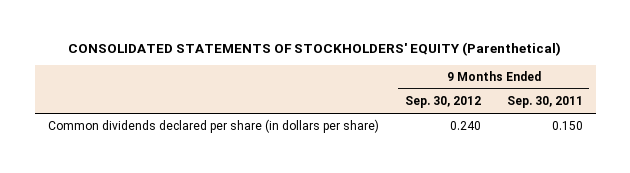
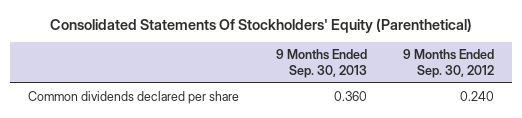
- CONSOLIDATED STATEMENTS OF STOCKHOLDERS' EQUITY (Parenthetical)
+ Consolidated Statements Of Stockholders' Equity (Parenthetical)
- | 9 Months Ended Sep. 30, 2012 | 9 Months Ended Sep. 30, 2011
+ | 9 Months Ended Sep. 30, 2013 | 9 Months Ended Sep. 30, 2012
- Common dividends declared per share (in dollars per share) | 0.240 | 0.150
+ Common dividends declared per share | 0.360 | 0.240

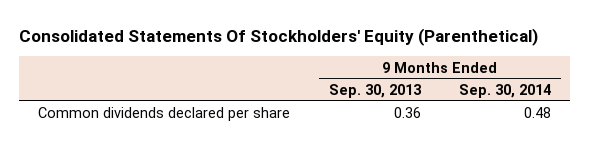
- | 9 Months Ended Sep. 30, 2013 | 9 Months Ended Sep. 30, 2012
+ | 9 Months Ended Sep. 30, 2013 | 9 Months Ended Sep. 30, 2014
- Common dividends declared per share | 0.360 | 0.240
+ Common dividends declared per share | 0.36 | 0.48

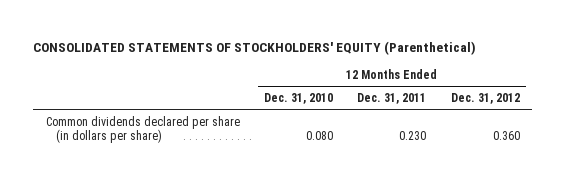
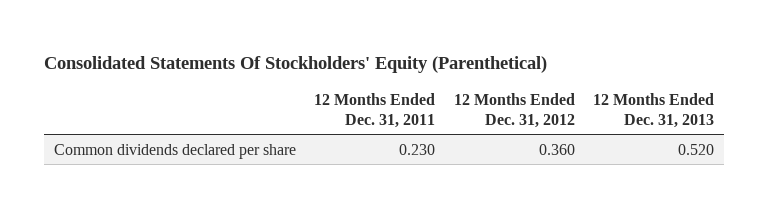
- CONSOLIDATED STATEMENTS OF STOCKHOLDERS' EQUITY (Parenthetical)
+ Consolidated Statements Of Stockholders' Equity (Parenthetical)
- | 12 Months Ended Dec. 31, 2010 | 12 Months Ended Dec. 31, 2011 | 12 Months Ended Dec. 31, 2012
+ | 12 Months Ended Dec. 31, 2011 | 12 Months Ended Dec. 31, 2012 | 12 Months Ended Dec. 31, 2013
- Common dividends declared per share (in dollars per share) | 0.080 | 0.230 | 0.360
+ Common dividends declared per share | 0.230 | 0.360 | 0.520

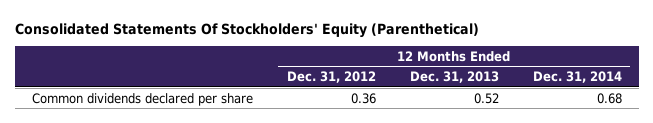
- | 12 Months Ended Dec. 31, 2011 | 12 Months Ended Dec. 31, 2012 | 12 Months Ended Dec. 31, 2013
+ | 12 Months Ended Dec. 31, 2012 | 12 Months Ended Dec. 31, 2013 | 12 Months Ended Dec. 31, 2014
- Common dividends declared per share | 0.230 | 0.360 | 0.520
+ Common dividends declared per share | 0.36 | 0.52 | 0.68

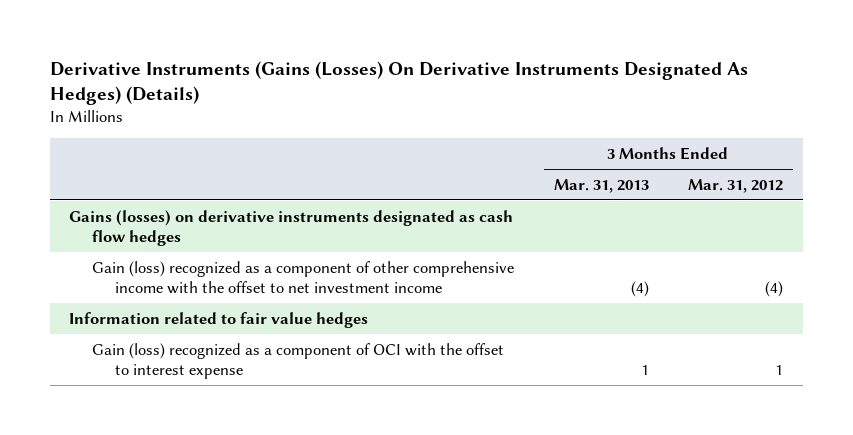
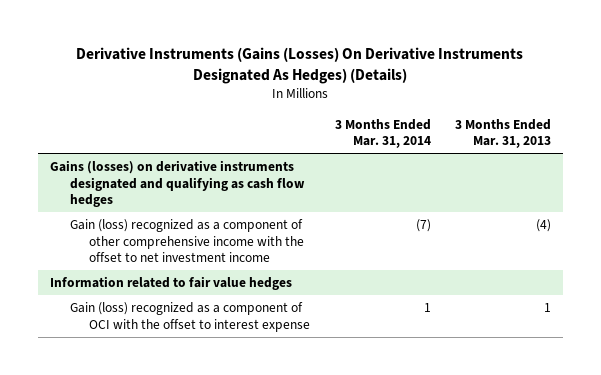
- | 3 Months Ended Mar. 31, 2013 | 3 Months Ended Mar. 31, 2012
+ | 3 Months Ended Mar. 31, 2014 | 3 Months Ended Mar. 31, 2013
- Gains (losses) on derivative instruments designated as cash flow hedges
+ Gains (losses) on derivative instruments designated and qualifying as cash flow hedges

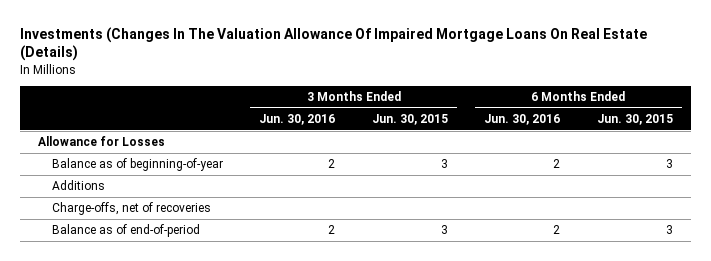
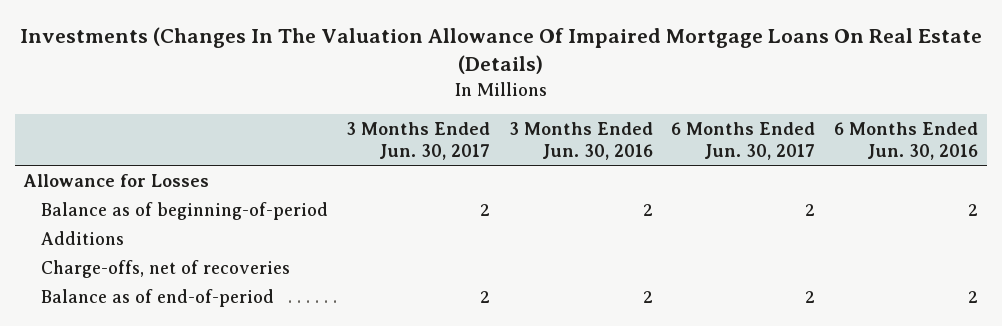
- | 3 Months Ended Jun. 30, 2016 | 3 Months Ended Jun. 30, 2015 | 6 Months Ended Jun. 30, 2016 | 6 Months Ended Jun. 30, 2015
+ | 3 Months Ended Jun. 30, 2017 | 3 Months Ended Jun. 30, 2016 | 6 Months Ended Jun. 30, 2017 | 6 Months Ended Jun. 30, 2016
- Balance as of beginning-of-year | 2 | 3 | 2 | 3
+ Balance as of beginning-of-period | 2 | 2 | 2 | 2

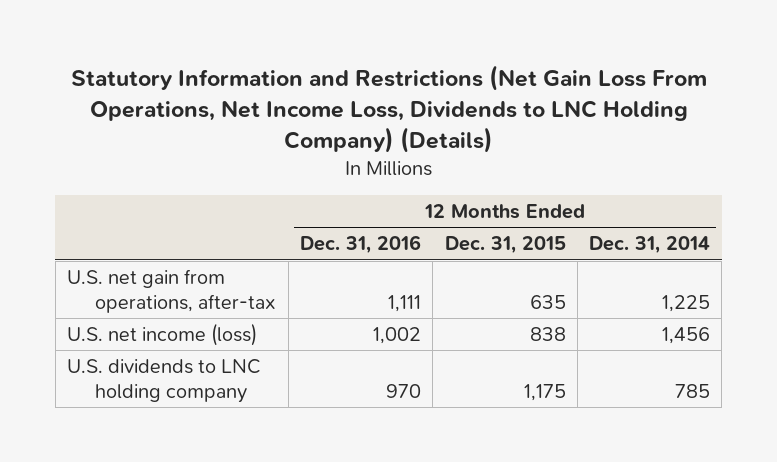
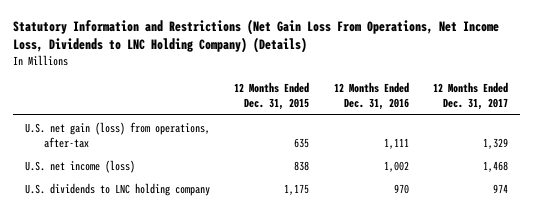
- | 12 Months Ended Dec. 31, 2016 | 12 Months Ended Dec. 31, 2015 | 12 Months Ended Dec. 31, 2014
+ | 12 Months Ended Dec. 31, 2015 | 12 Months Ended Dec. 31, 2016 | 12 Months Ended Dec. 31, 2017
- U.S. net gain from operations, after-tax | 1,111 | 635 | 1,225
+ U.S. net gain (loss) from operations, after-tax | 635 | 1,111 | 1,329

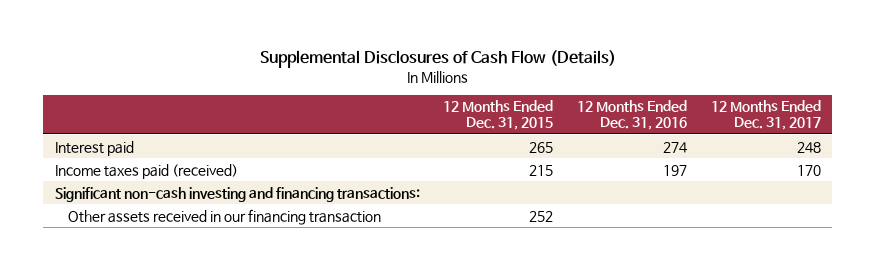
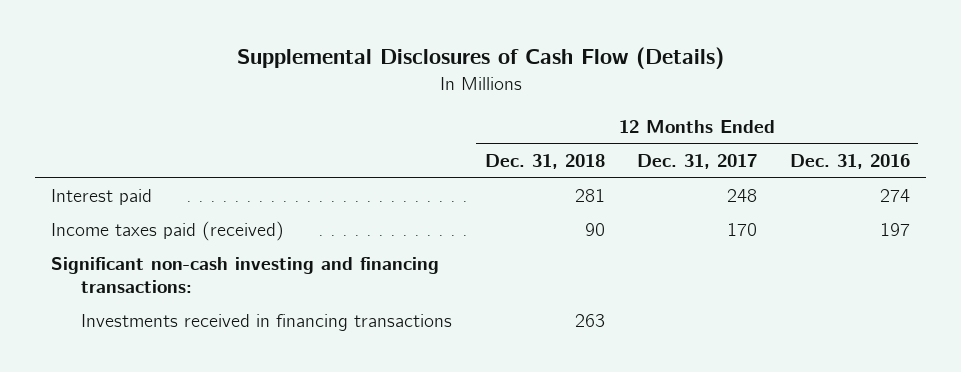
- | 12 Months Ended Dec. 31, 2015 | 12 Months Ended Dec. 31, 2016 | 12 Months Ended Dec. 31, 2017
+ | 12 Months Ended Dec. 31, 2018 | 12 Months Ended Dec. 31, 2017 | 12 Months Ended Dec. 31, 2016
- Other assets received in our financing transaction | 252 | |
+ Investments received in financing transactions | 263 | |

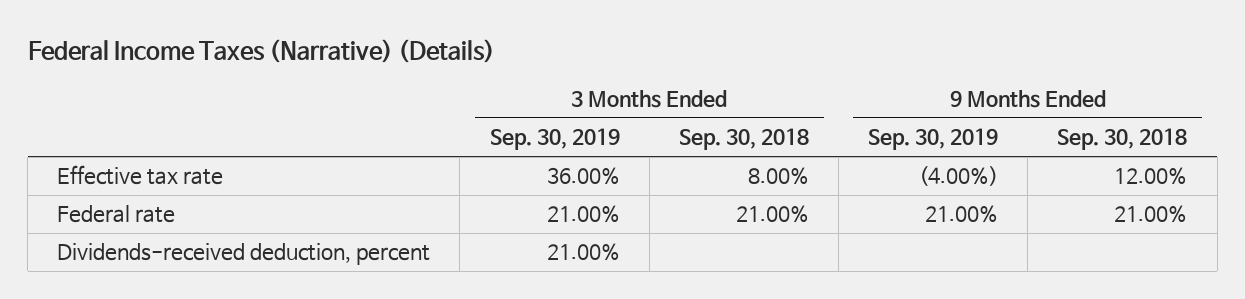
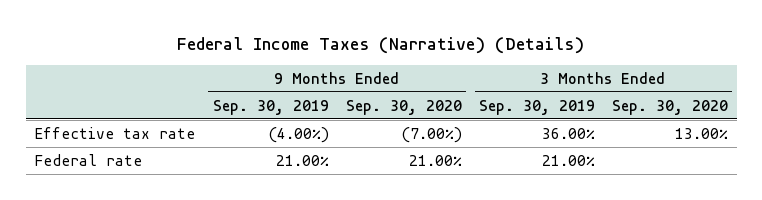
- | 3 Months Ended Sep. 30, 2019 | 3 Months Ended Sep. 30, 2018 | 9 Months Ended Sep. 30, 2019 | 9 Months Ended Sep. 30, 2018
+ | 9 Months Ended Sep. 30, 2019 | 9 Months Ended Sep. 30, 2020 | 3 Months Ended Sep. 30, 2019 | 3 Months Ended Sep. 30, 2020
- Dividends-received deduction, percent | 21.00% | | |

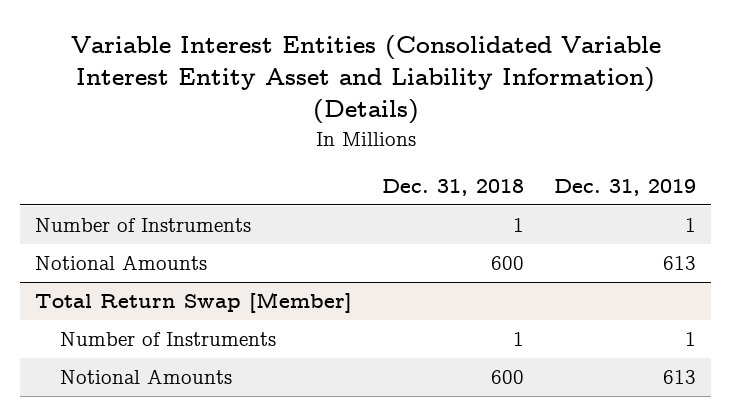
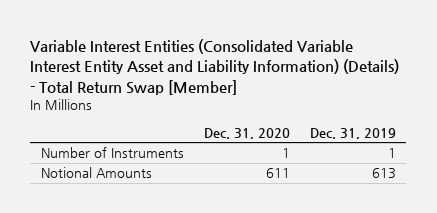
- Variable Interest Entities (Consolidated Variable Interest Entity Asset and Liability Information) (Details)
+ Variable Interest Entities (Consolidated Variable Interest Entity Asset and Liability Information) (Details) - Total Return Swap [Member]
- | Dec. 31, 2018 | Dec. 31, 2019
+ | Dec. 31, 2020 | Dec. 31, 2019
- Total Return Swap [Member]
- Number of Instruments | 1 | 1
- Notional Amounts | 600 | 613

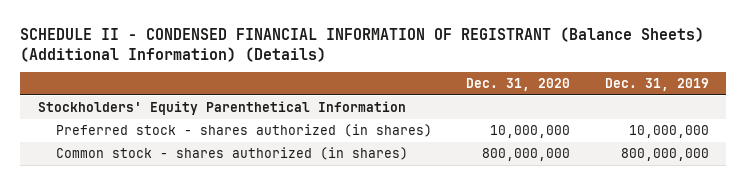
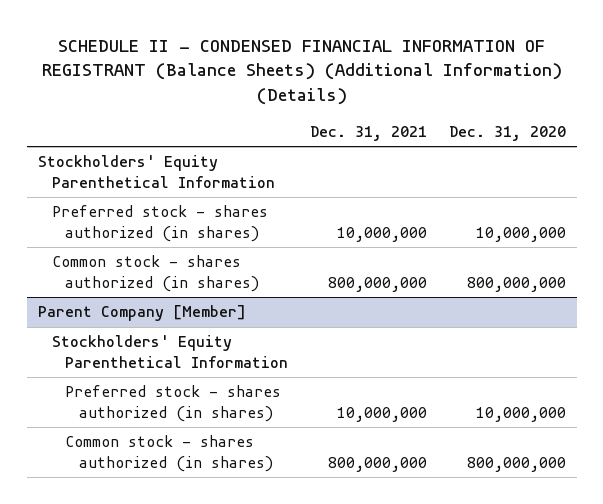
- | Dec. 31, 2020 | Dec. 31, 2019
+ | Dec. 31, 2021 | Dec. 31, 2020
+ Parent Company [Member]
+ Stockholders' Equity Parenthetical Information
+ Preferred stock - shares authorized (in shares) | 10,000,000 | 10,000,000
+ Common stock - shares authorized (in shares) | 800,000,000 | 800,000,000

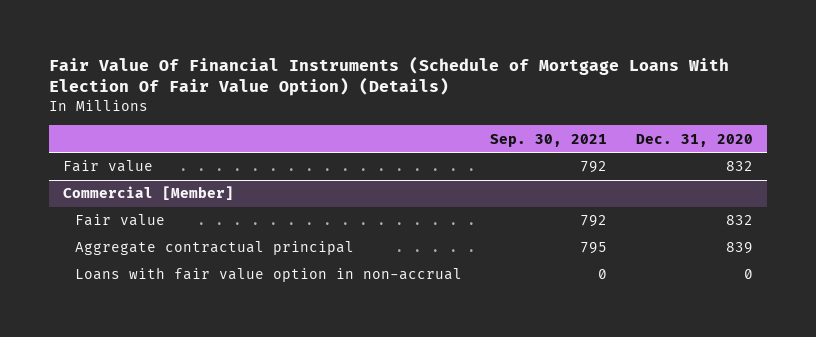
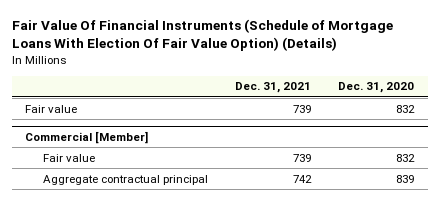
- | Sep. 30, 2021 | Dec. 31, 2020
+ | Dec. 31, 2021 | Dec. 31, 2020
@ Commercial [Member]
- Loans with fair value option in non-accrual | 0 | 0

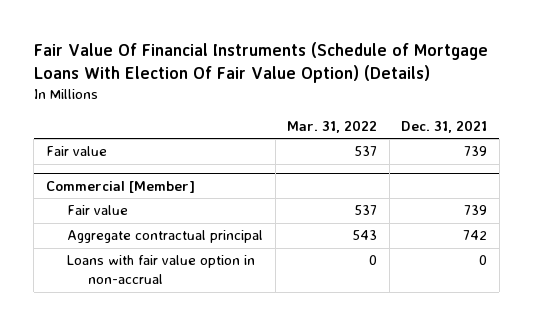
- | Dec. 31, 2021 | Dec. 31, 2020
+ | Mar. 31, 2022 | Dec. 31, 2021
@ Commercial [Member]
+ Loans with fair value option in non-accrual | 0 | 0

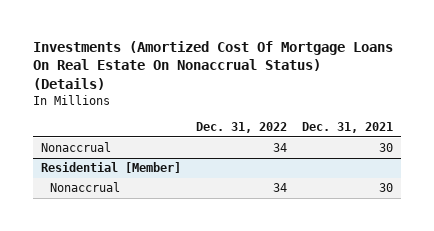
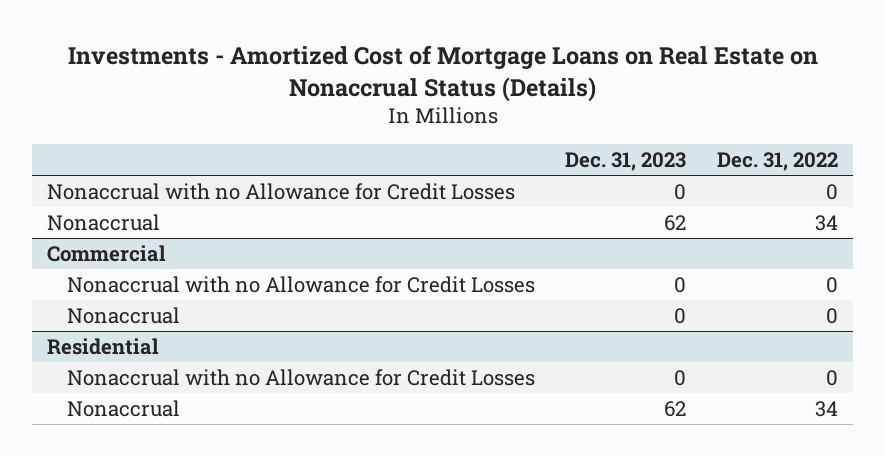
- Investments (Amortized Cost Of Mortgage Loans On Real Estate On Nonaccrual Status) (Details)
+ Investments - Amortized Cost of Mortgage Loans on Real Estate on Nonaccrual Status (Details)
- | Dec. 31, 2022 | Dec. 31, 2021
+ | Dec. 31, 2023 | Dec. 31, 2022
+ Nonaccrual with no Allowance for Credit Losses | 0 | 0
- Residential [Member]
+ Commercial
+ Nonaccrual with no Allowance for Credit Losses | 0 | 0
+ Nonaccrual | 0 | 0
+ Residential
+ Nonaccrual with no Allowance for Credit Losses | 0 | 0

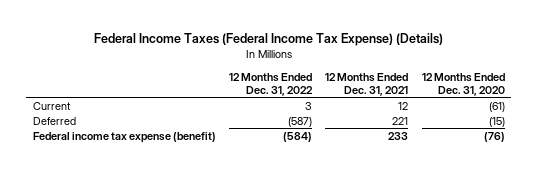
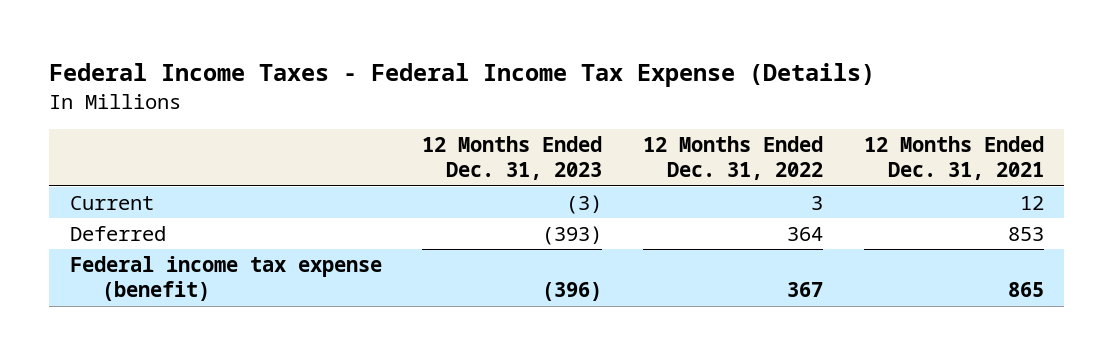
- Federal Income Taxes (Federal Income Tax Expense) (Details)
+ Federal Income Taxes - Federal Income Tax Expense (Details)
- | 12 Months Ended Dec. 31, 2022 | 12 Months Ended Dec. 31, 2021 | 12 Months Ended Dec. 31, 2020
+ | 12 Months Ended Dec. 31, 2023 | 12 Months Ended Dec. 31, 2022 | 12 Months Ended Dec. 31, 2021
- Deferred | (587) | 221 | (15)
- Federal income tax expense (benefit) | (584) | 233 | (76)
+ Deferred | (393) | 364 | 853
+ Federal income tax expense (benefit) | (396) | 367 | 865

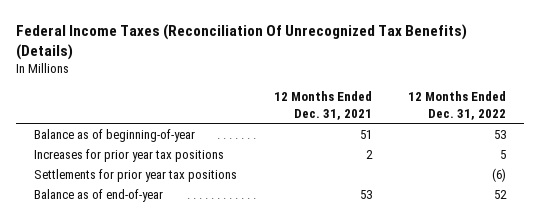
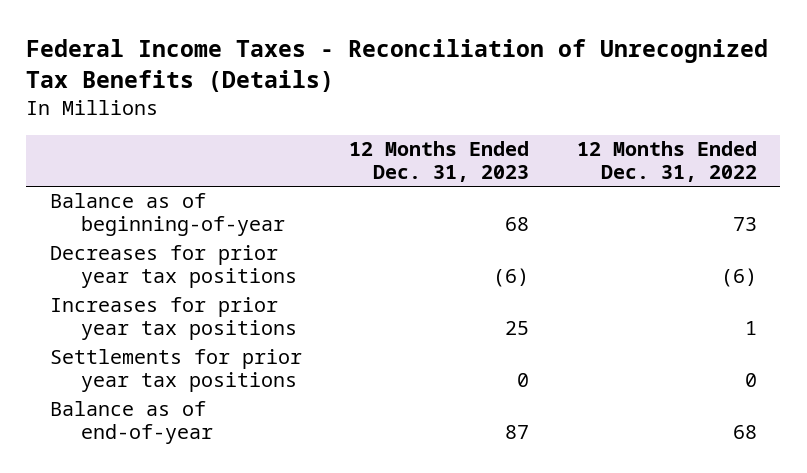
- Federal Income Taxes (Reconciliation Of Unrecognized Tax Benefits) (Details)
+ Federal Income Taxes - Reconciliation of Unrecognized Tax Benefits (Details)
- | 12 Months Ended Dec. 31, 2021 | 12 Months Ended Dec. 31, 2022
+ | 12 Months Ended Dec. 31, 2023 | 12 Months Ended Dec. 31, 2022
- Balance as of beginning-of-year | 51 | 53
- Increases for prior year tax positions | 2 | 5
- Settlements for prior year tax positions | | (6)
- Balance as of end-of-year | 53 | 52
+ Balance as of beginning-of-year | 68 | 73
+ Decreases for prior year tax positions | (6) | (6)
+ Increases for prior year tax positions | 25 | 1
+ Settlements for prior year tax positions | 0 | 0
+ Balance as of end-of-year | 87 | 68

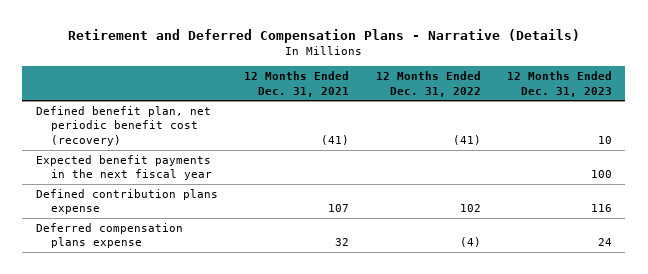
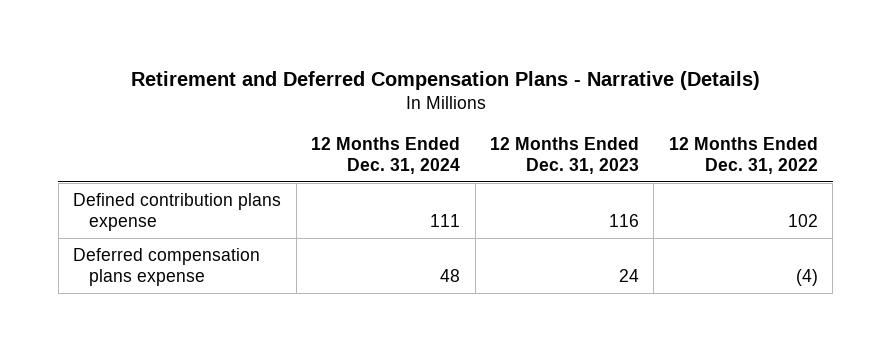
- | 12 Months Ended Dec. 31, 2021 | 12 Months Ended Dec. 31, 2022 | 12 Months Ended Dec. 31, 2023
+ | 12 Months Ended Dec. 31, 2024 | 12 Months Ended Dec. 31, 2023 | 12 Months Ended Dec. 31, 2022
- Defined benefit plan, net periodic benefit cost (recovery) | (41) | (41) | 10
- Expected benefit payments in the next fiscal year | | | 100

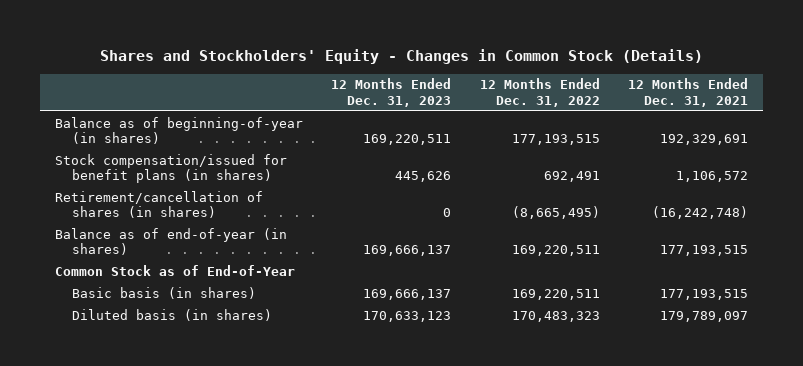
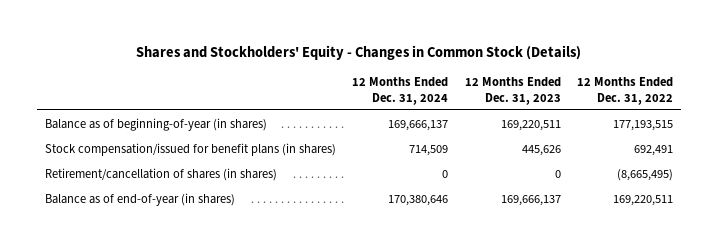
- | 12 Months Ended Dec. 31, 2023 | 12 Months Ended Dec. 31, 2022 | 12 Months Ended Dec. 31, 2021
+ | 12 Months Ended Dec. 31, 2024 | 12 Months Ended Dec. 31, 2023 | 12 Months Ended Dec. 31, 2022
- Common Stock as of End-of-Year
- Basic basis (in shares) | 169,666,137 | 169,220,511 | 177,193,515
- Diluted basis (in shares) | 170,633,123 | 170,483,323 | 179,789,097

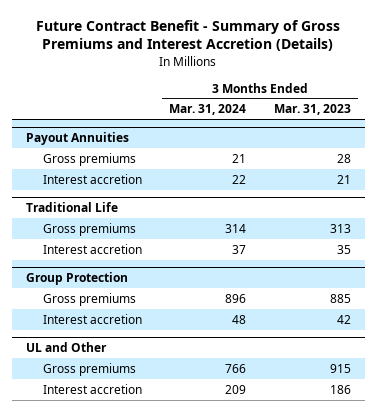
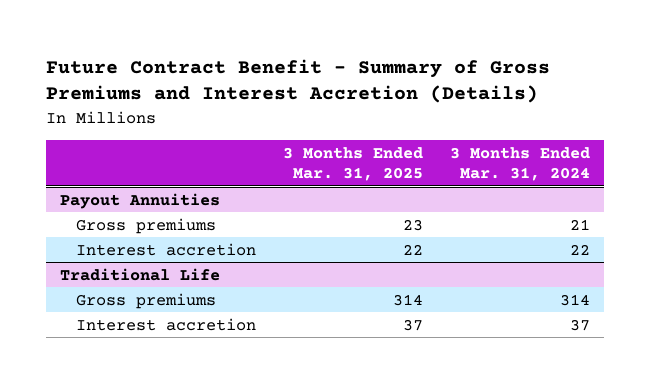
- | 3 Months Ended Mar. 31, 2024 | 3 Months Ended Mar. 31, 2023
+ | 3 Months Ended Mar. 31, 2025 | 3 Months Ended Mar. 31, 2024
- Group Protection
- Gross premiums | 896 | 885
- Interest accretion | 48 | 42
- UL and Other
- Gross premiums | 766 | 915
- Interest accretion | 209 | 186

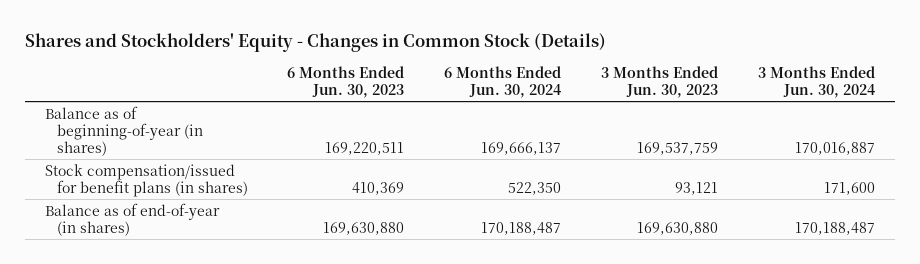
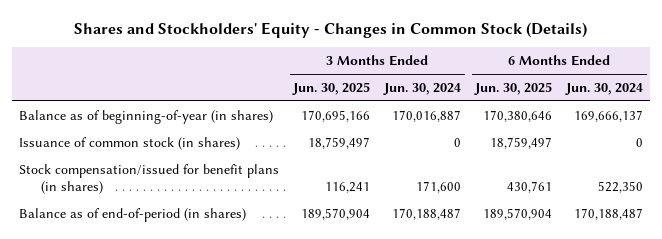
- | 6 Months Ended Jun. 30, 2023 | 6 Months Ended Jun. 30, 2024 | 3 Months Ended Jun. 30, 2023 | 3 Months Ended Jun. 30, 2024
+ | 3 Months Ended Jun. 30, 2025 | 3 Months Ended Jun. 30, 2024 | 6 Months Ended Jun. 30, 2025 | 6 Months Ended Jun. 30, 2024
+ Issuance of common stock (in shares) | 18,759,497 | 0 | 18,759,497 | 0
- Balance as of end-of-year (in shares) | 169,630,880 | 170,188,487 | 169,630,880 | 170,188,487
+ Balance as of end-of-period (in shares) | 189,570,904 | 170,188,487 | 189,570,904 | 170,188,487

